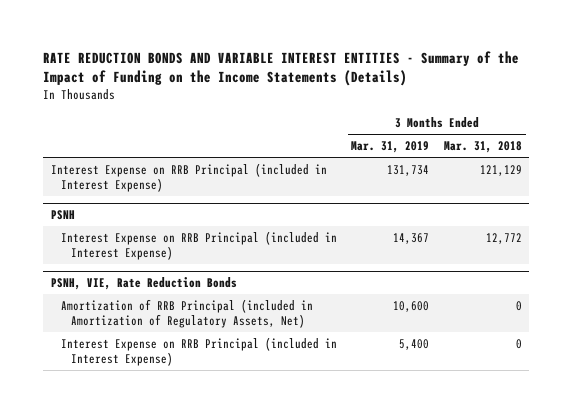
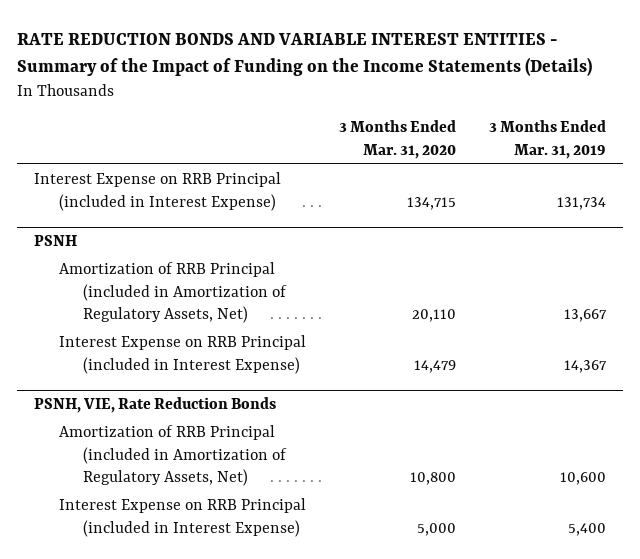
- | 3 Months Ended Mar. 31, 2019 | 3 Months Ended Mar. 31, 2018
+ | 3 Months Ended Mar. 31, 2020 | 3 Months Ended Mar. 31, 2019
@ PSNH
+ Amortization of RRB Principal (included in Amortization of Regulatory Assets, Net) | 20,110 | 13,667

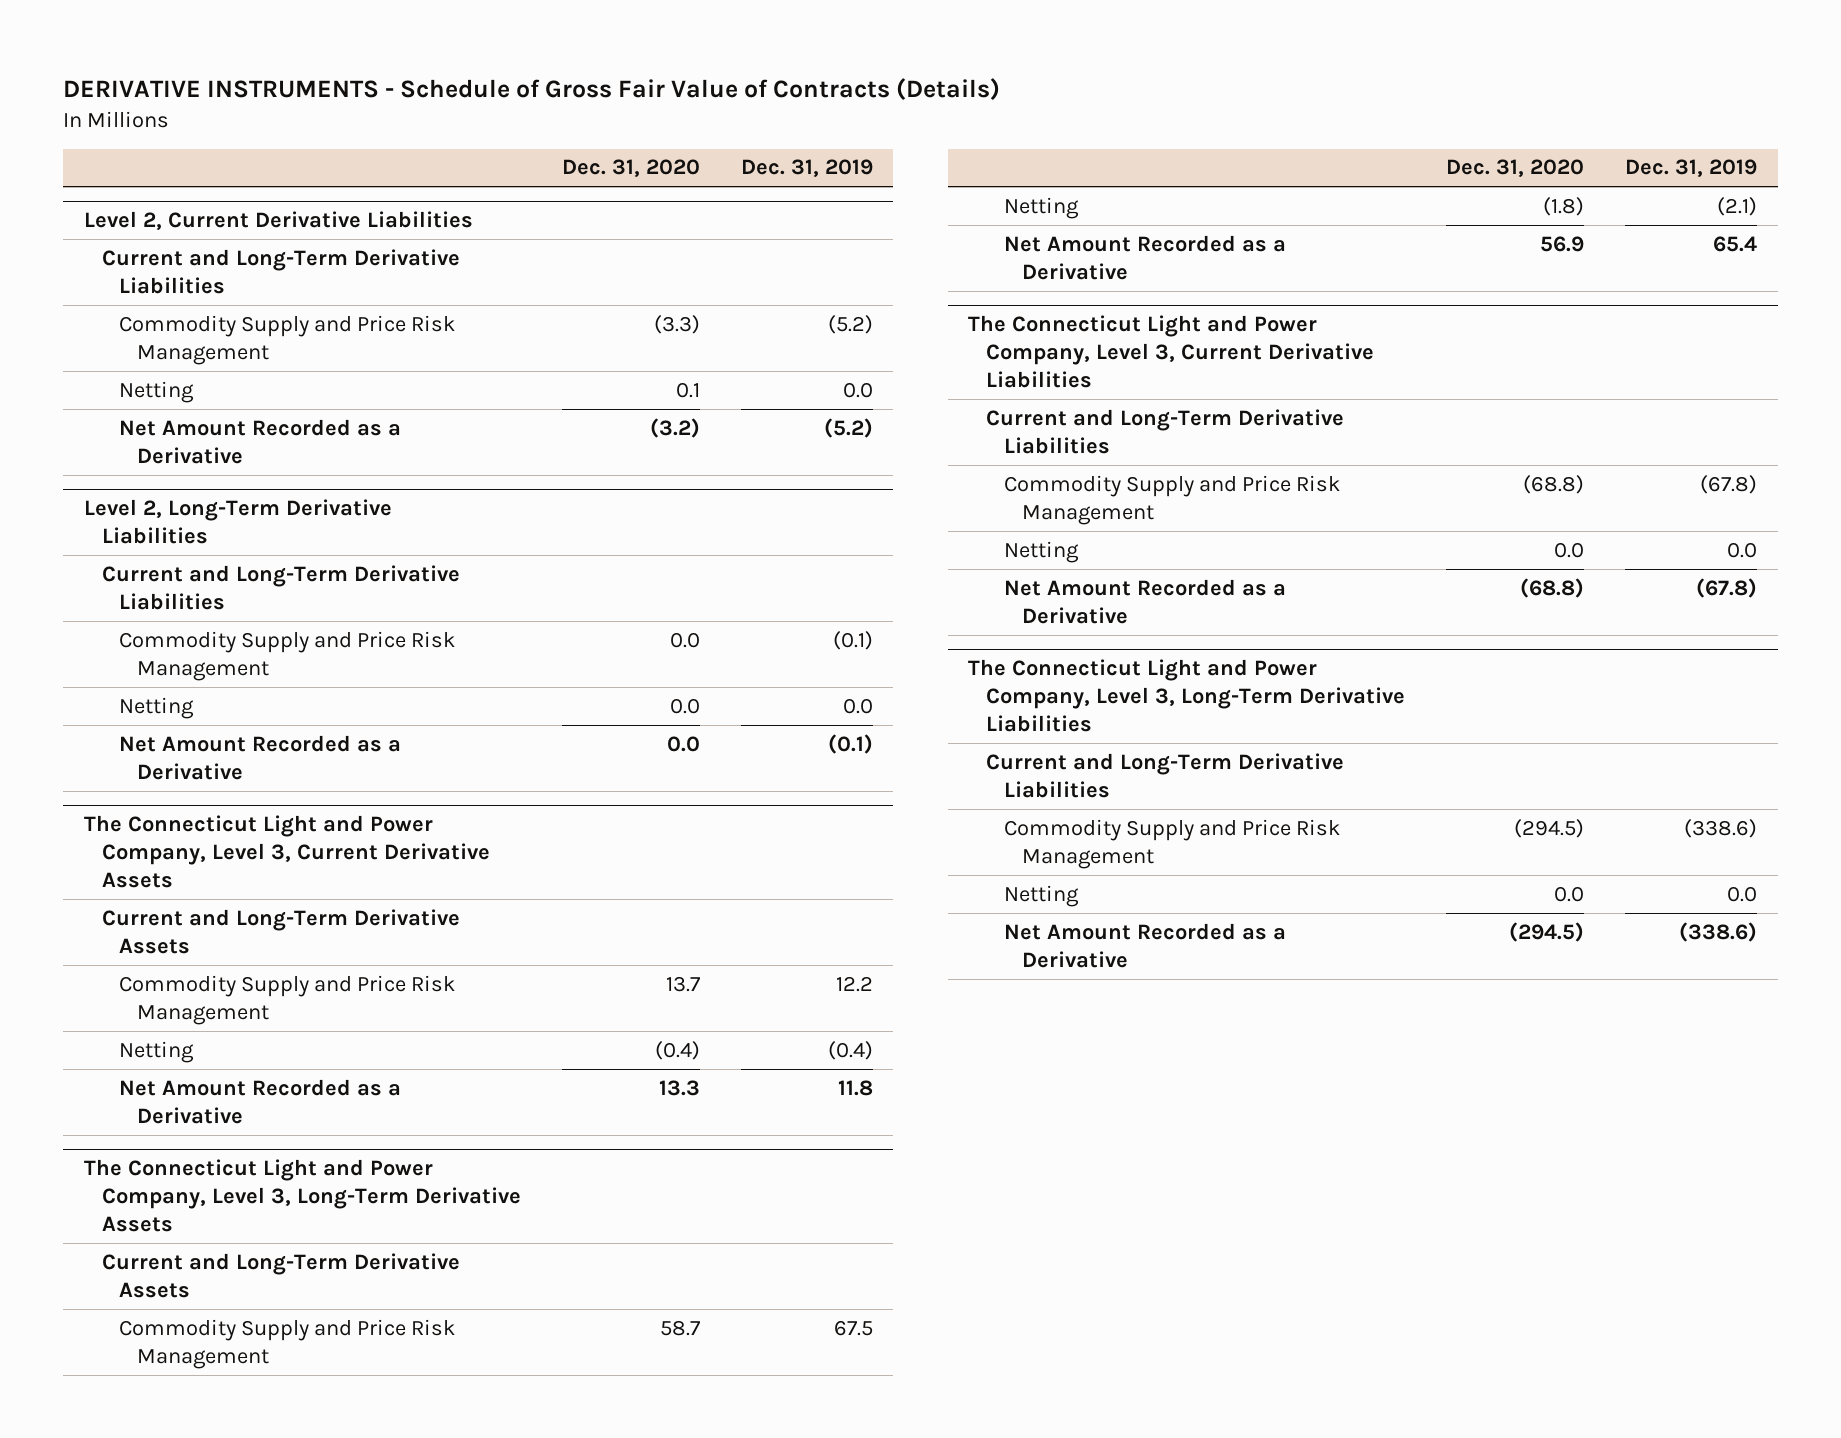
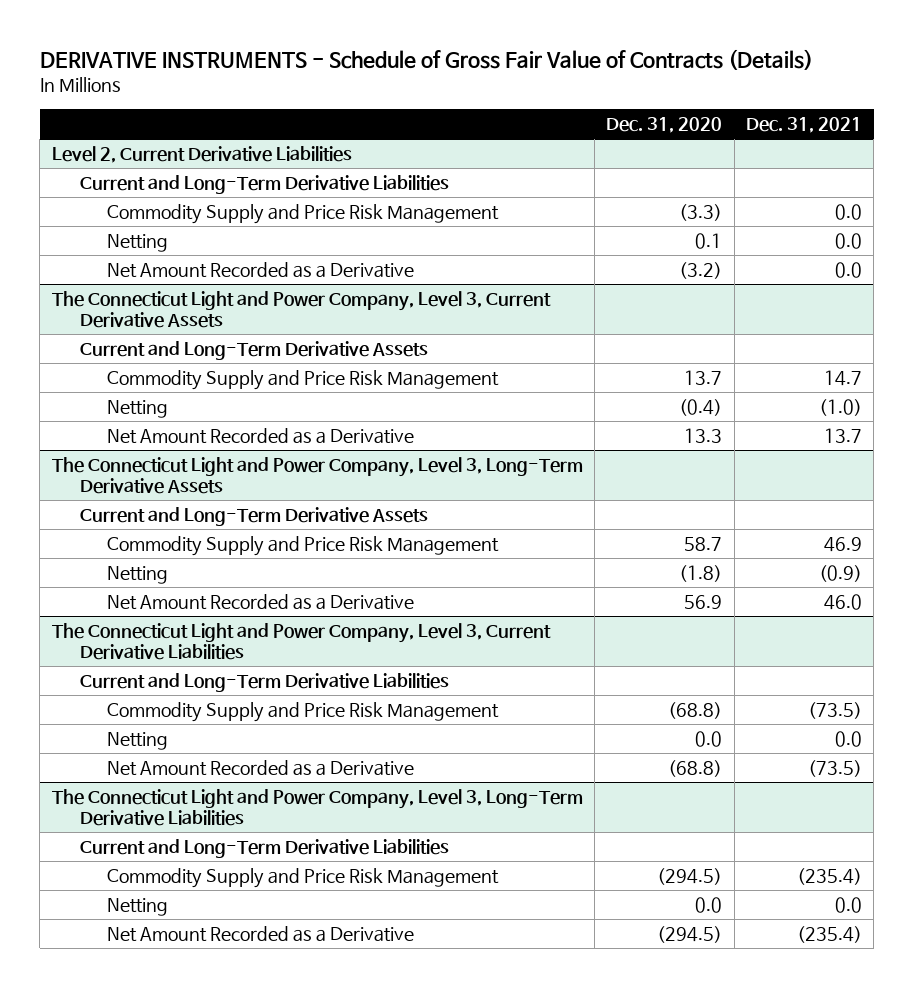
- | Dec. 31, 2020 | Dec. 31, 2019
+ | Dec. 31, 2020 | Dec. 31, 2021
- Level 2, Long-Term Derivative Liabilities
- Current and Long-Term Derivative Liabilities
- Commodity Supply and Price Risk Management | 0.0 | (0.1)
- Netting | 0.0 | 0.0
- Net Amount Recorded as a Derivative | 0.0 | (0.1)

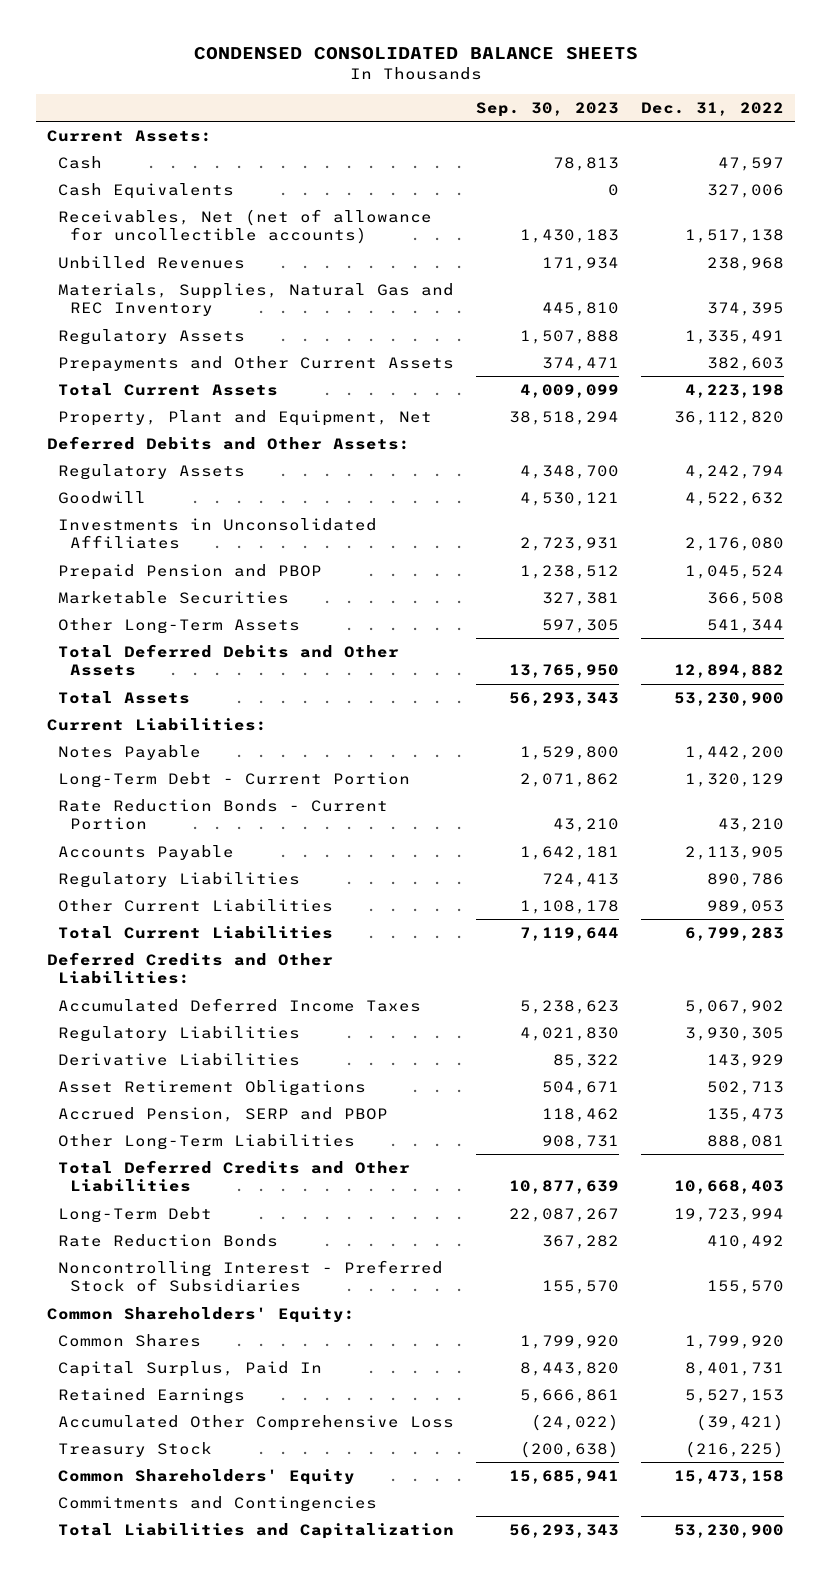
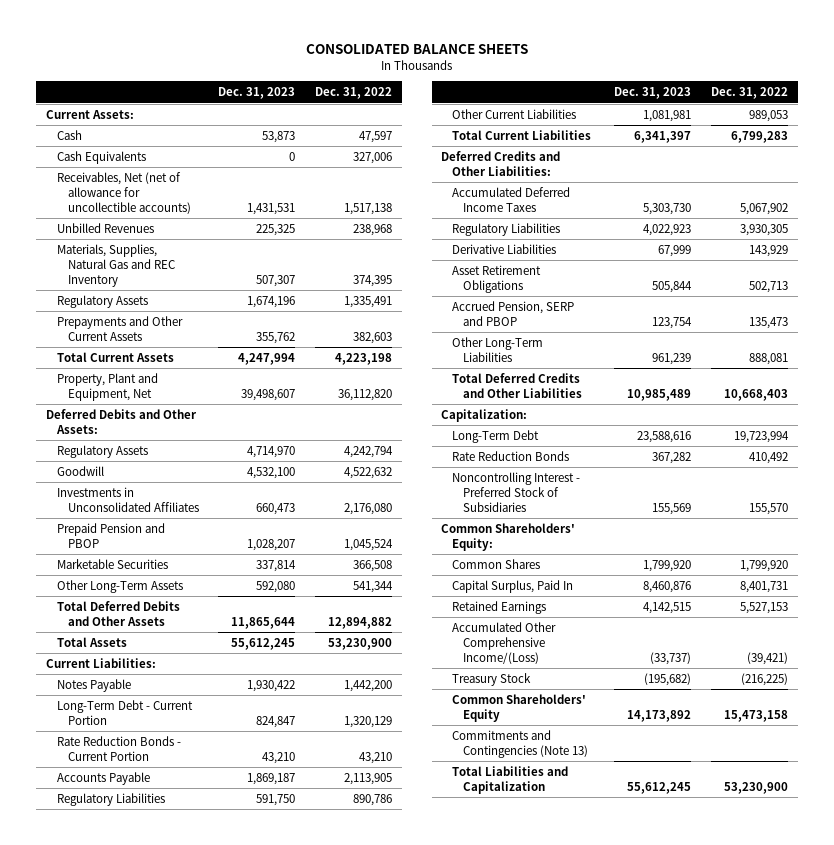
- CONDENSED CONSOLIDATED BALANCE SHEETS
+ CONSOLIDATED BALANCE SHEETS
- | Sep. 30, 2023 | Dec. 31, 2022
+ | Dec. 31, 2023 | Dec. 31, 2022
+ Capitalization:
- Accumulated Other Comprehensive Loss | (24,022) | (39,421)
+ Accumulated Other Comprehensive Income/(Loss) | (33,737) | (39,421)
- Commitments and Contingencies
+ Commitments and Contingencies (Note 13)

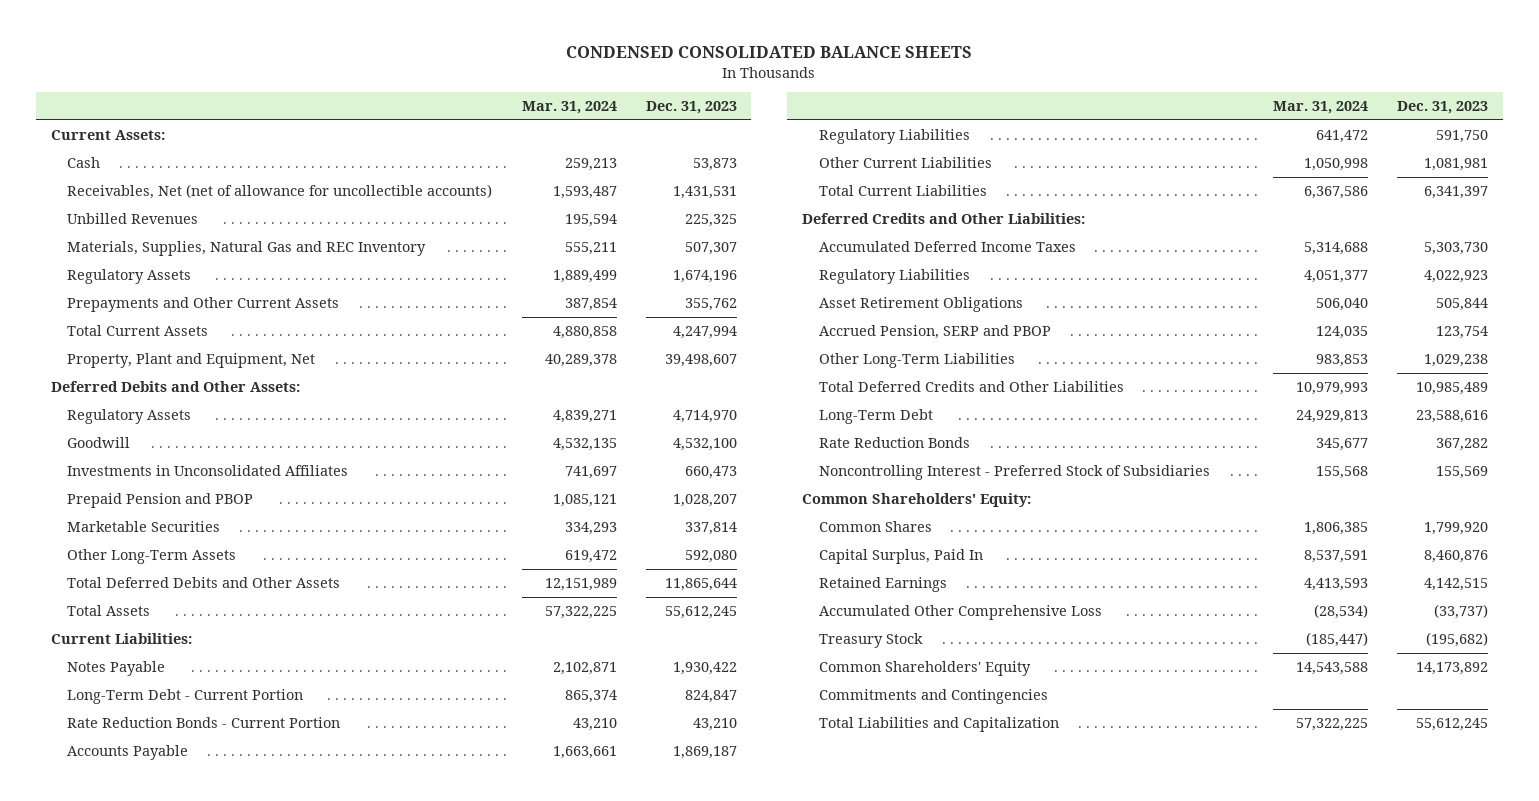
- CONSOLIDATED BALANCE SHEETS
+ CONDENSED CONSOLIDATED BALANCE SHEETS
- | Dec. 31, 2023 | Dec. 31, 2022
+ | Mar. 31, 2024 | Dec. 31, 2023
- Cash Equivalents | 0 | 327,006
- Derivative Liabilities | 67,999 | 143,929
- Other Long-Term Liabilities | 961,239 | 888,081
+ Other Long-Term Liabilities | 983,853 | 1,029,238
- Capitalization:
- Accumulated Other Comprehensive Income/(Loss) | (33,737) | (39,421)
+ Accumulated Other Comprehensive Loss | (28,534) | (33,737)
- Commitments and Contingencies (Note 13)
+ Commitments and Contingencies

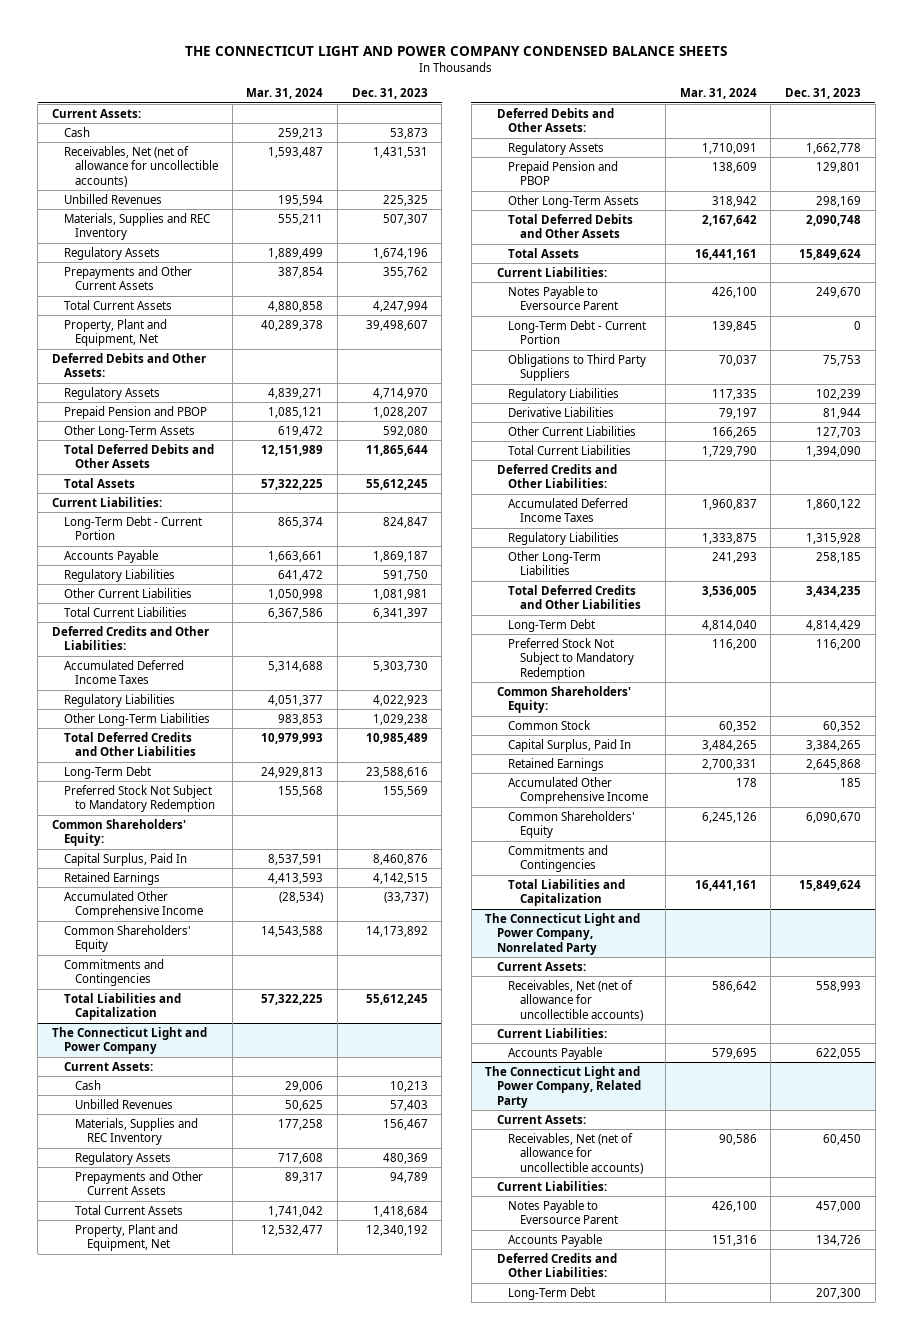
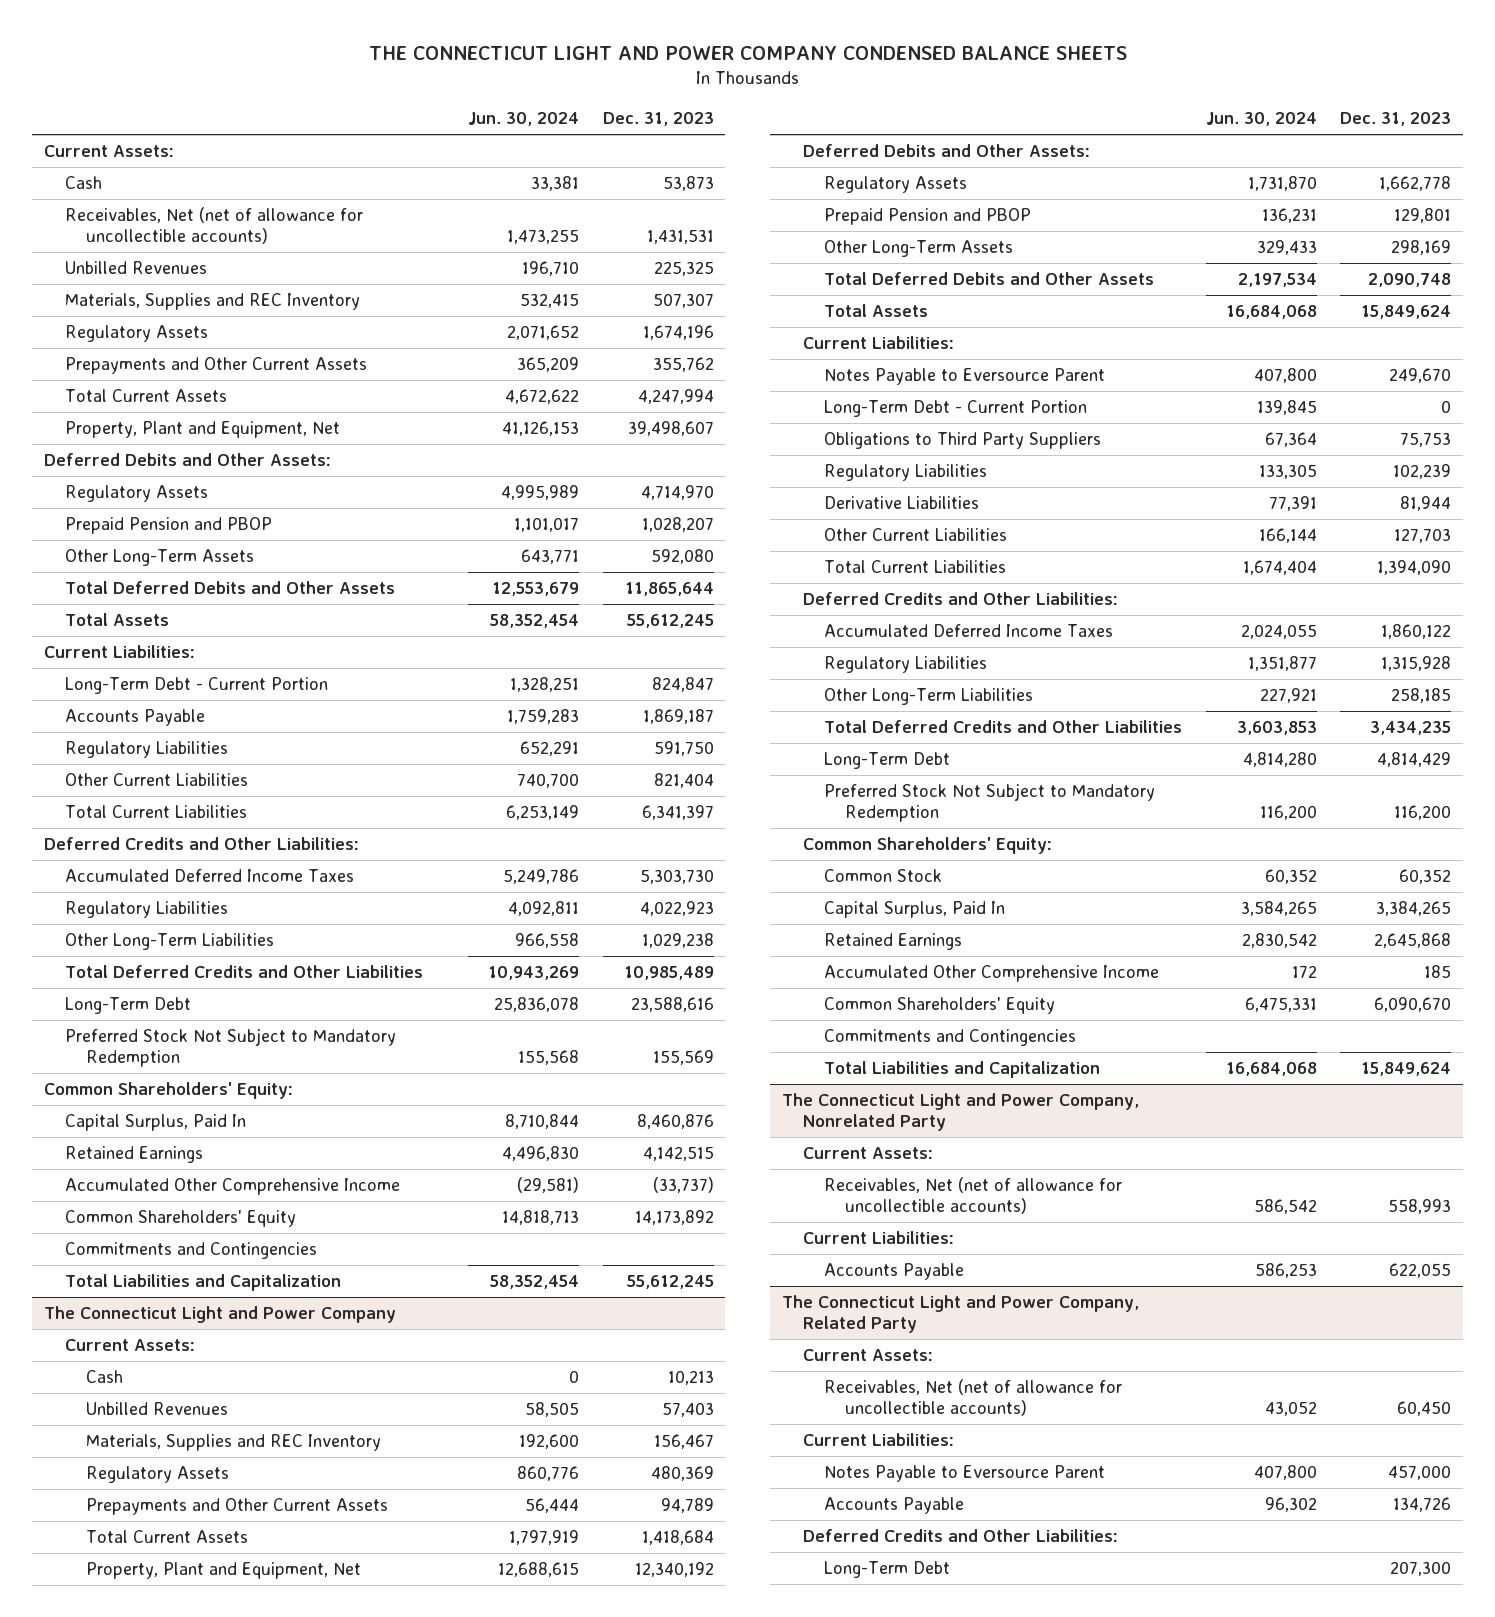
- | Mar. 31, 2024 | Dec. 31, 2023
+ | Jun. 30, 2024 | Dec. 31, 2023
- Other Current Liabilities | 1,050,998 | 1,081,981
+ Other Current Liabilities | 740,700 | 821,404

